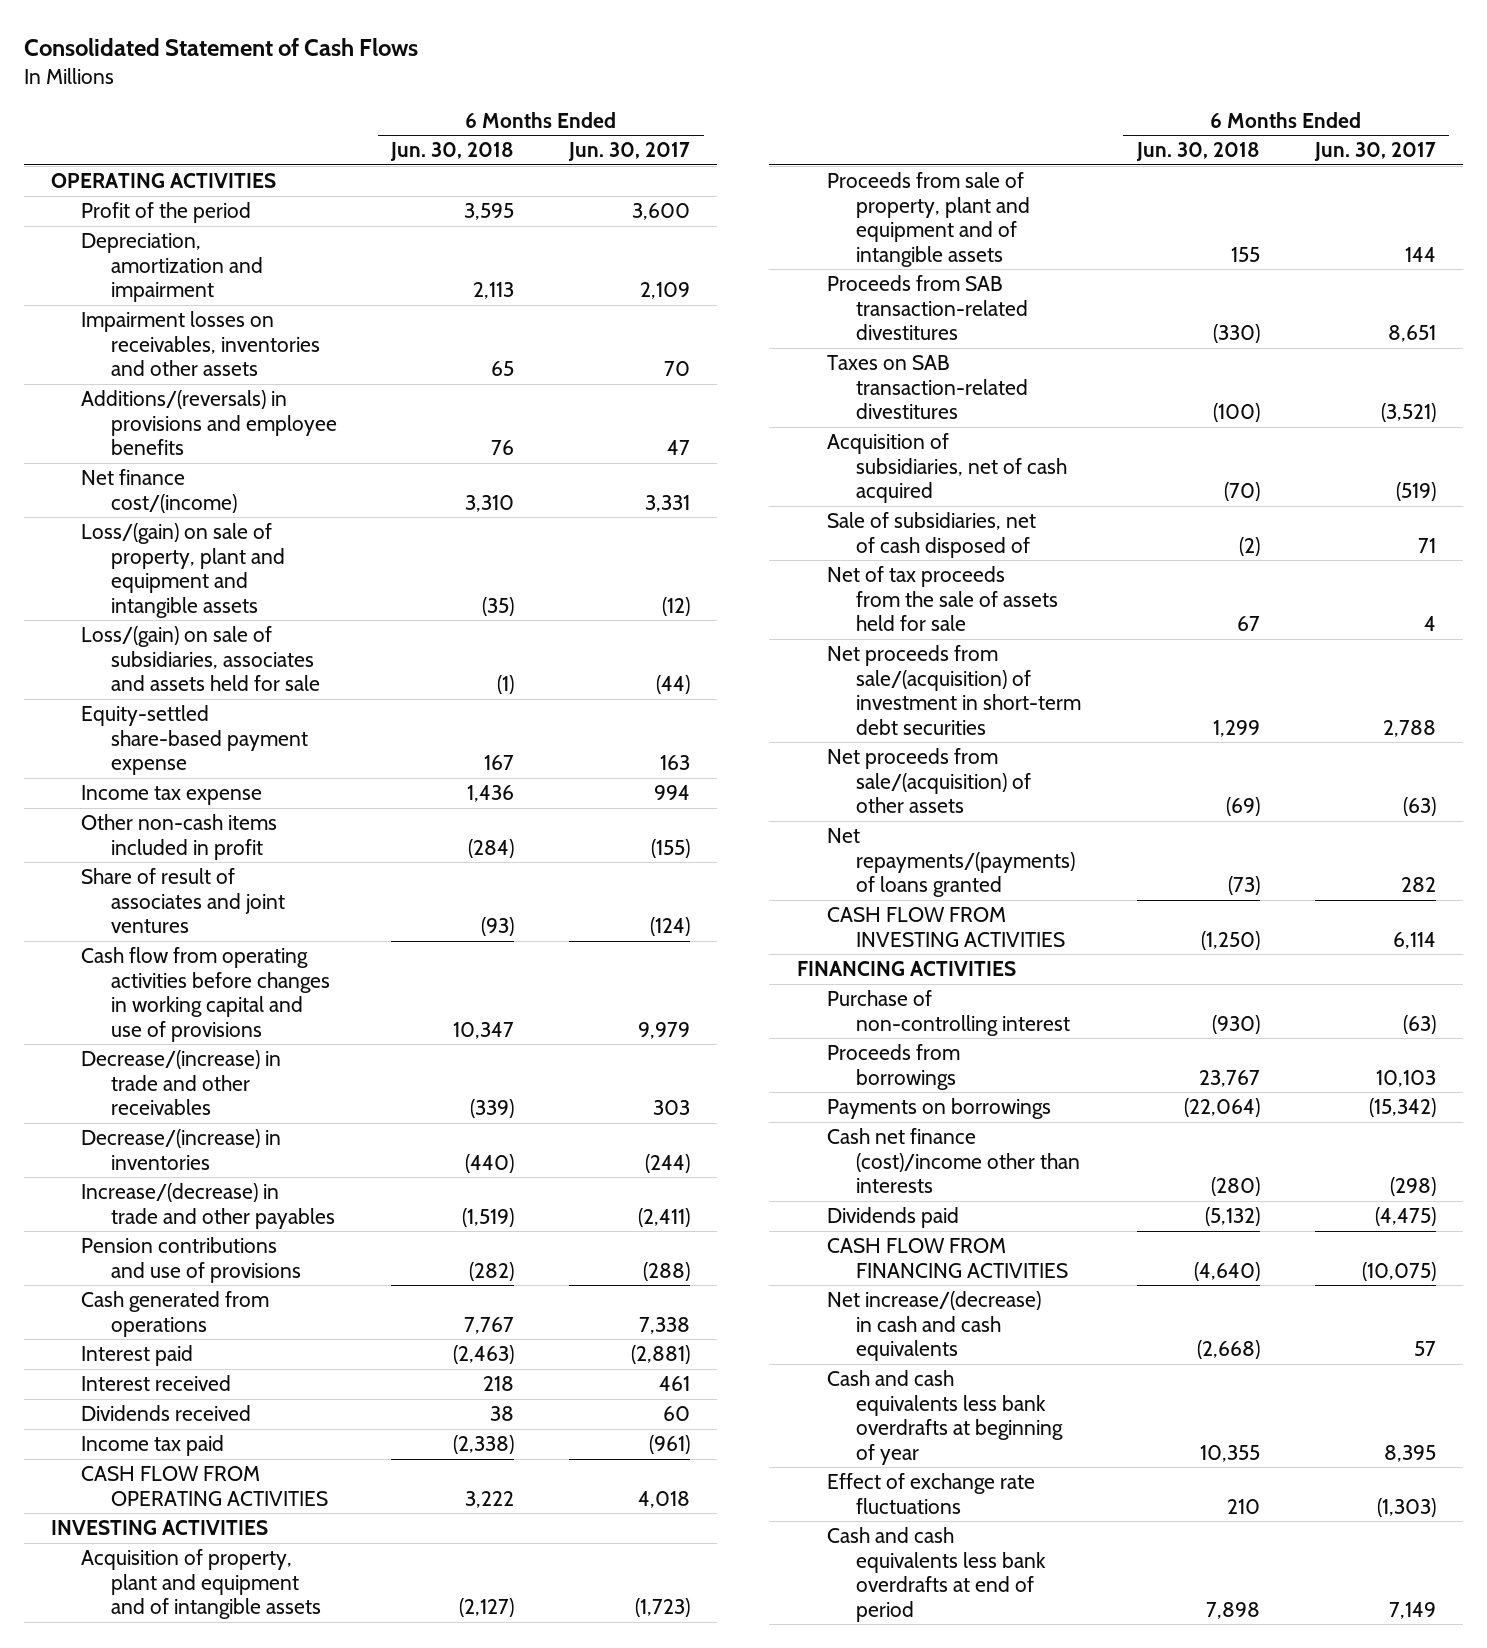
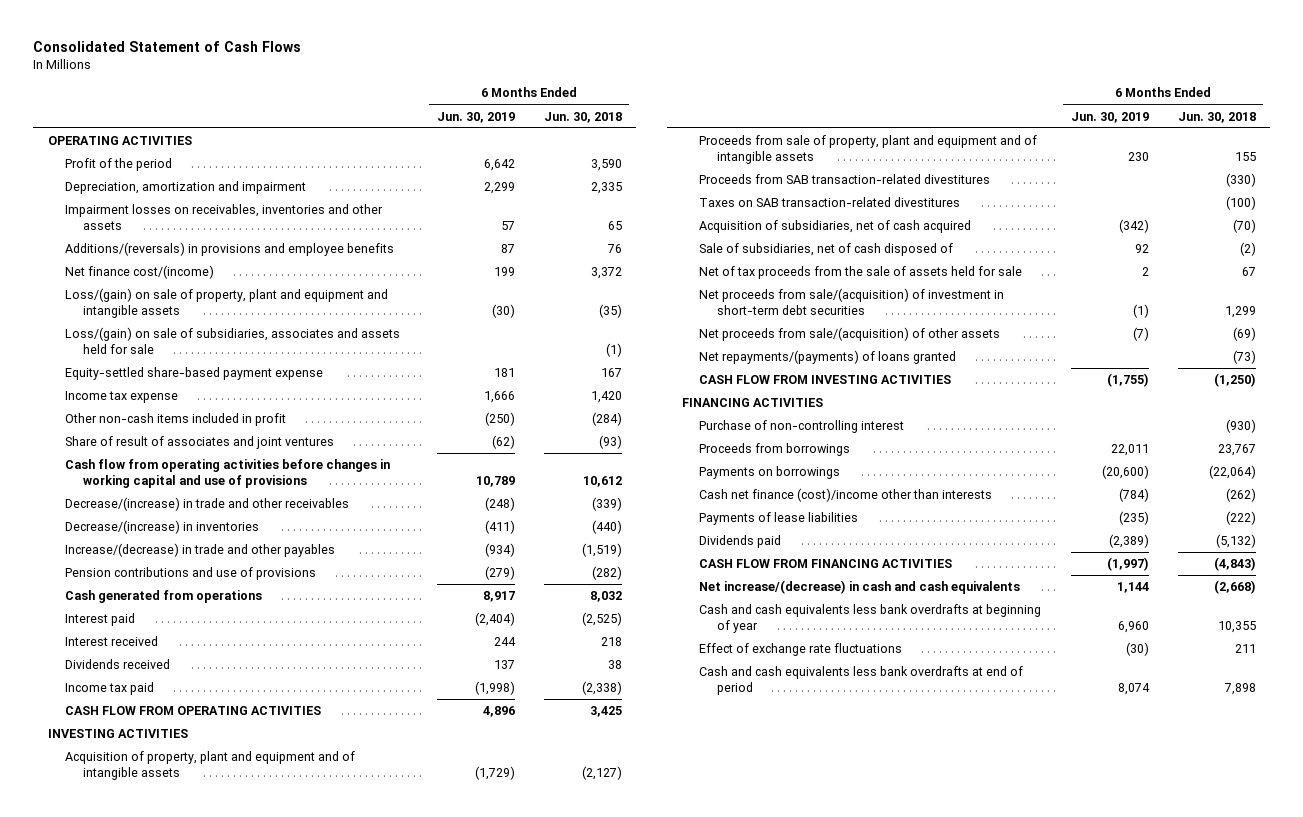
- | 6 Months Ended Jun. 30, 2018 | 6 Months Ended Jun. 30, 2017
+ | 6 Months Ended Jun. 30, 2019 | 6 Months Ended Jun. 30, 2018
- Profit of the period | 3,595 | 3,600
- Depreciation, amortization and impairment | 2,113 | 2,109
+ Profit of the period | 6,642 | 3,590
+ Depreciation, amortization and impairment | 2,299 | 2,335
- Net finance cost/(income) | 3,310 | 3,331
+ Net finance cost/(income) | 199 | 3,372
- Income tax expense | 1,436 | 994
+ Income tax expense | 1,666 | 1,420
- Cash flow from operating activities before changes in working capital and use of provisions | 10,347 | 9,979
+ Cash flow from operating activities before changes in working capital and use of provisions | 10,789 | 10,612
- Cash generated from operations | 7,767 | 7,338
- Interest paid | (2,463) | (2,881)
+ Cash generated from operations | 8,917 | 8,032
+ Interest paid | (2,404) | (2,525)
- CASH FLOW FROM OPERATING ACTIVITIES | 3,222 | 4,018
+ CASH FLOW FROM OPERATING ACTIVITIES | 4,896 | 3,425
- Cash net finance (cost)/income other than interests | (280) | (298)
+ Cash net finance (cost)/income other than interests | (784) | (262)
+ Payments of lease liabilities | (235) | (222)
- CASH FLOW FROM FINANCING ACTIVITIES | (4,640) | (10,075)
+ CASH FLOW FROM FINANCING ACTIVITIES | (1,997) | (4,843)
- Effect of exchange rate fluctuations | 210 | (1,303)
+ Effect of exchange rate fluctuations | (30) | 211

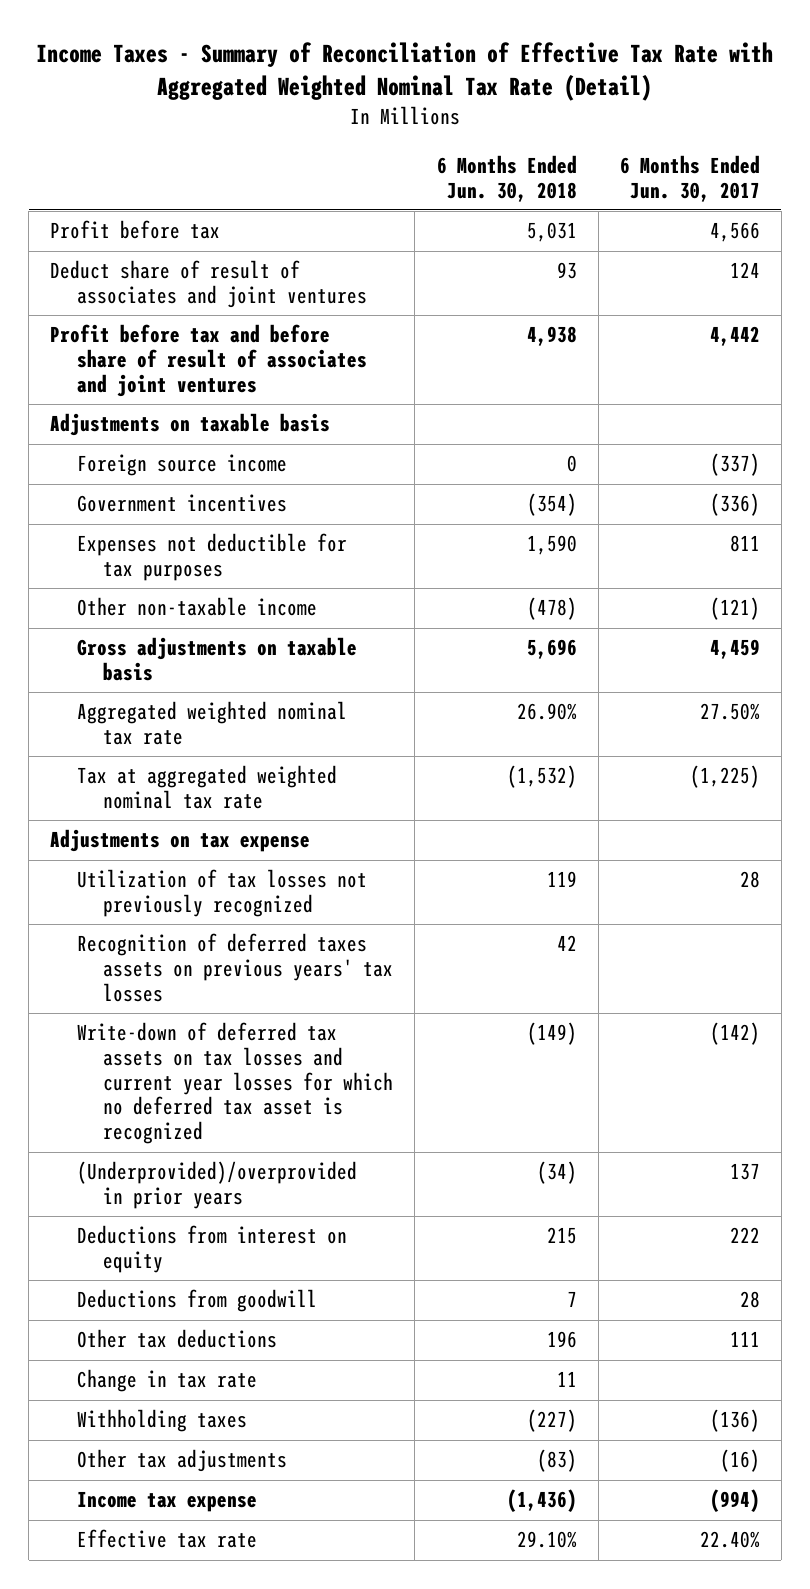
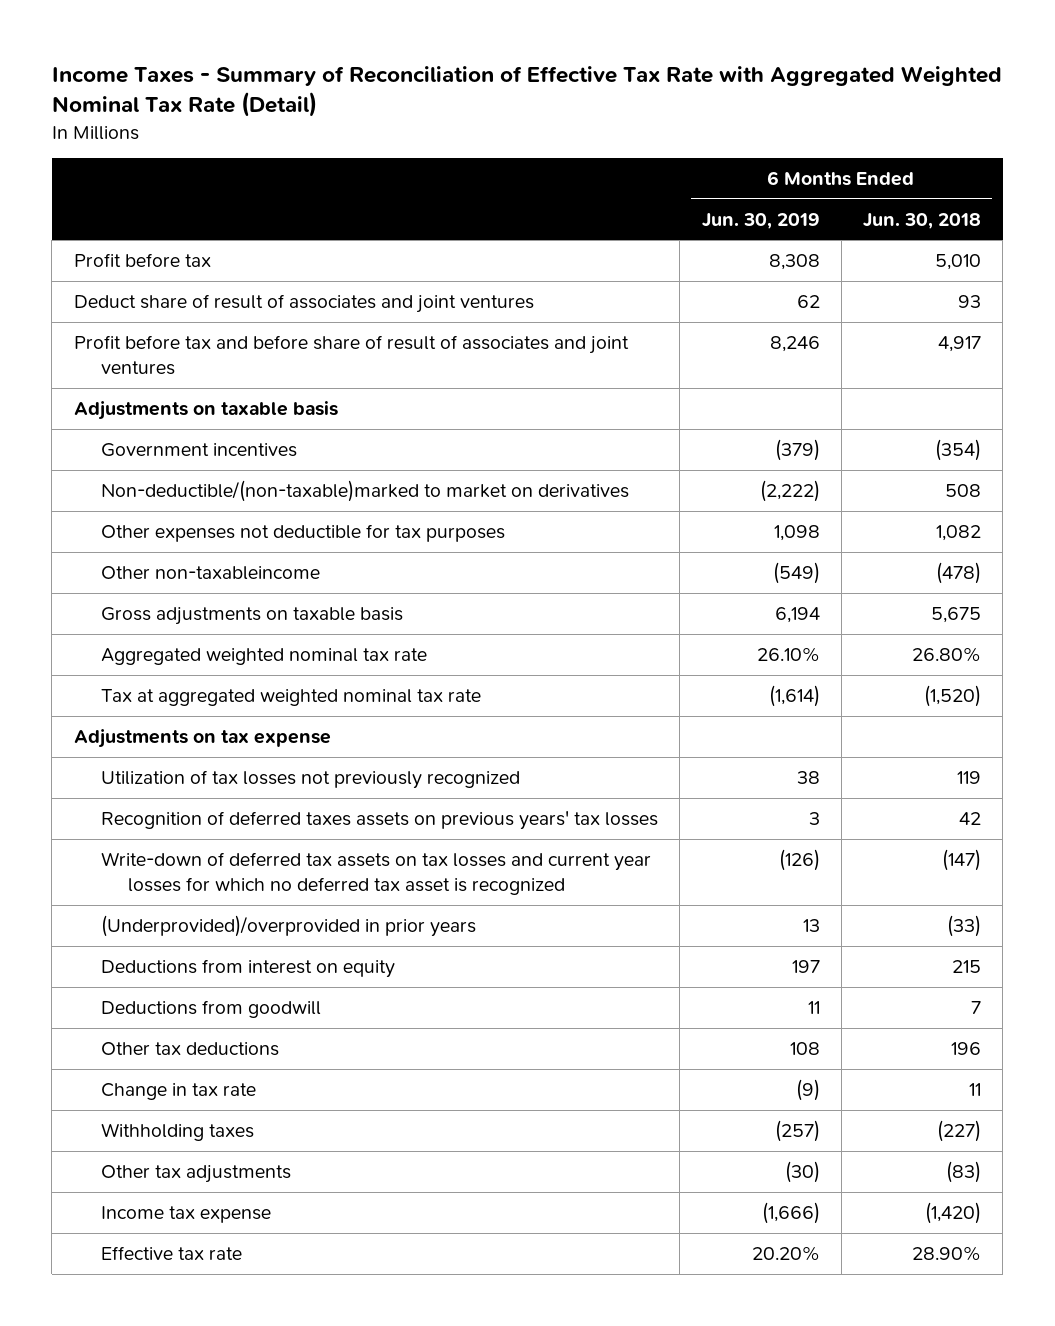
- | 6 Months Ended Jun. 30, 2018 | 6 Months Ended Jun. 30, 2017
+ | 6 Months Ended Jun. 30, 2019 | 6 Months Ended Jun. 30, 2018
- Profit before tax | 5,031 | 4,566
+ Profit before tax | 8,308 | 5,010
- Profit before tax and before share of result of associates and joint ventures | 4,938 | 4,442
+ Profit before tax and before share of result of associates and joint ventures | 8,246 | 4,917
- Foreign source income | 0 | (337)
- Expenses not deductible for tax purposes | 1,590 | 811
- Other non-taxable income | (478) | (121)
- Gross adjustments on taxable basis | 5,696 | 4,459
- Aggregated weighted nominal tax rate | 26.90% | 27.50%
- Tax at aggregated weighted nominal tax rate | (1,532) | (1,225)
+ Non-deductible/(non-taxable)marked to market on derivatives | (2,222) | 508
+ Other expenses not deductible for tax purposes | 1,098 | 1,082
+ Other non-taxableincome | (549) | (478)
+ Gross adjustments on taxable basis | 6,194 | 5,675
+ Aggregated weighted nominal tax rate | 26.10% | 26.80%
+ Tax at aggregated weighted nominal tax rate | (1,614) | (1,520)
- Write-down of deferred tax assets on tax losses and current year losses for which no deferred tax asset is recognized | (149) | (142)
- (Underprovided)/overprovided in prior years | (34) | 137
+ Write-down of deferred tax assets on tax losses and current year losses for which no deferred tax asset is recognized | (126) | (147)
+ (Underprovided)/overprovided in prior years | 13 | (33)
- Income tax expense | (1,436) | (994)
- Effective tax rate | 29.10% | 22.40%
+ Income tax expense | (1,666) | (1,420)
+ Effective tax rate | 20.20% | 28.90%

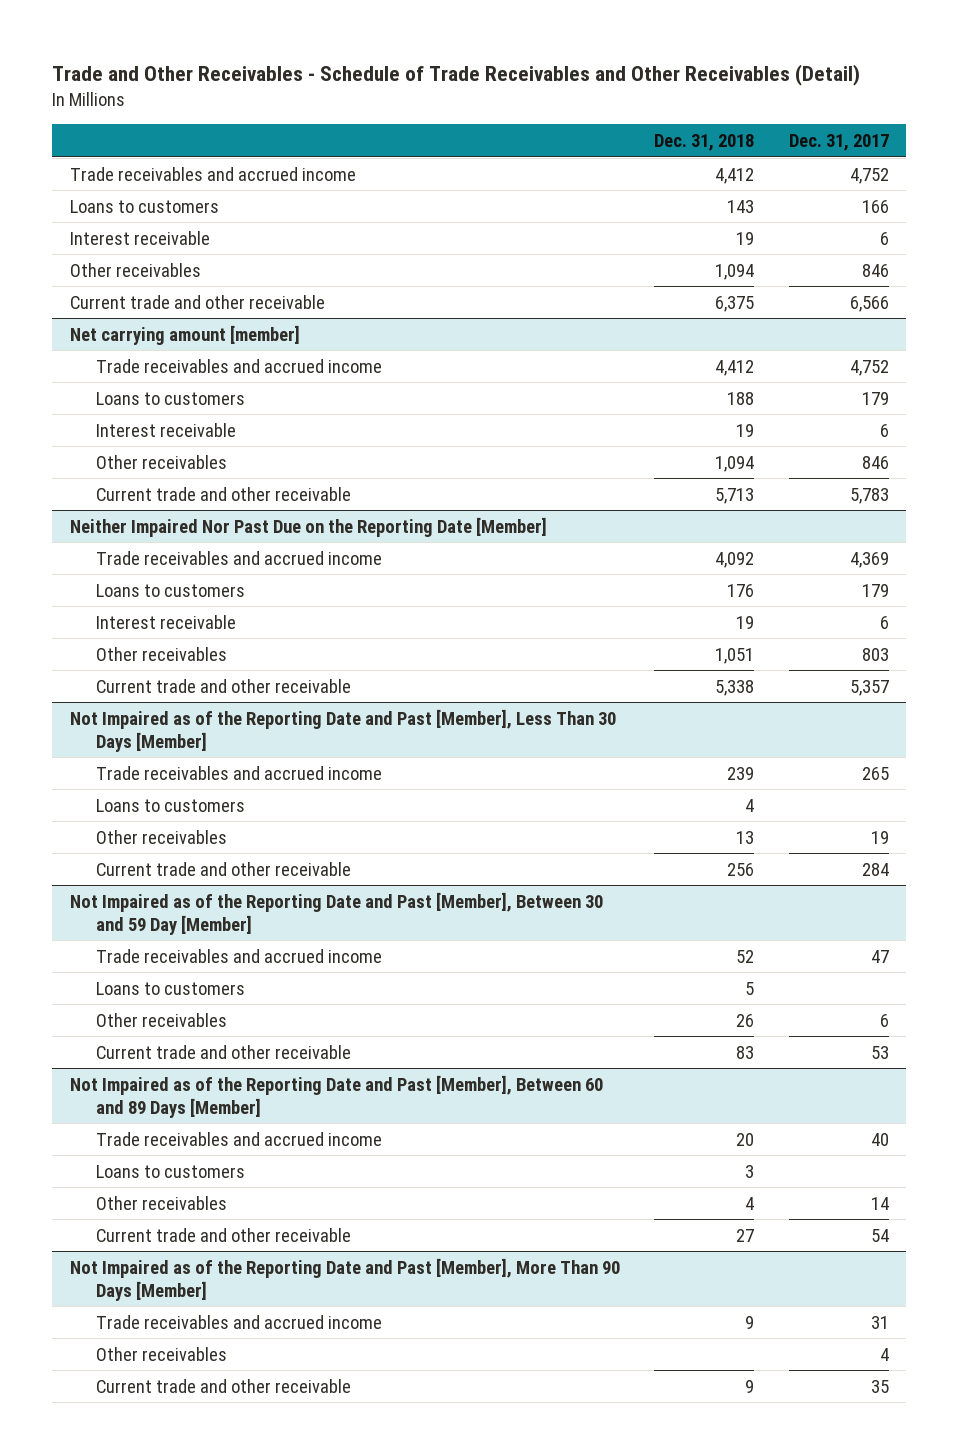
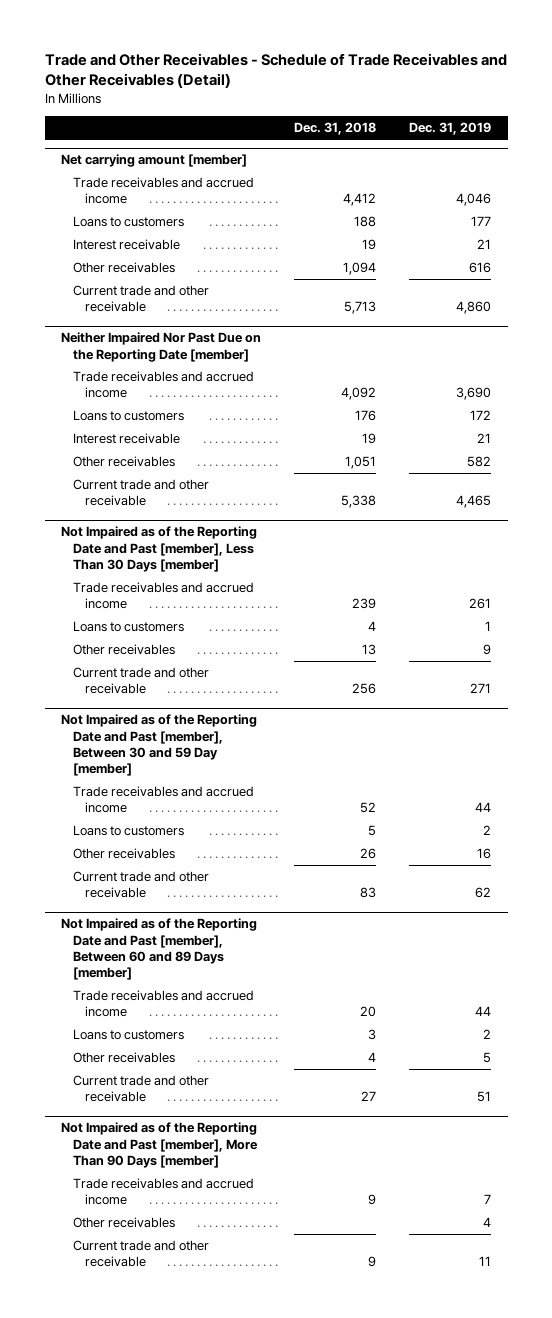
- | Dec. 31, 2018 | Dec. 31, 2017
+ | Dec. 31, 2018 | Dec. 31, 2019
- Trade receivables and accrued income | 4,412 | 4,752
- Loans to customers | 143 | 166
- Interest receivable | 19 | 6
- Other receivables | 1,094 | 846
- Current trade and other receivable | 6,375 | 6,566
- Neither Impaired Nor Past Due on the Reporting Date [Member]
+ Neither Impaired Nor Past Due on the Reporting Date [member]
- Not Impaired as of the Reporting Date and Past [Member], Less Than 30 Days [Member]
+ Not Impaired as of the Reporting Date and Past [member], Less Than 30 Days [member]
- Not Impaired as of the Reporting Date and Past [Member], Between 30 and 59 Day [Member]
+ Not Impaired as of the Reporting Date and Past [member], Between 30 and 59 Day [member]
- Not Impaired as of the Reporting Date and Past [Member], Between 60 and 89 Days [Member]
+ Not Impaired as of the Reporting Date and Past [member], Between 60 and 89 Days [member]
- Not Impaired as of the Reporting Date and Past [Member], More Than 90 Days [Member]
+ Not Impaired as of the Reporting Date and Past [member], More Than 90 Days [member]

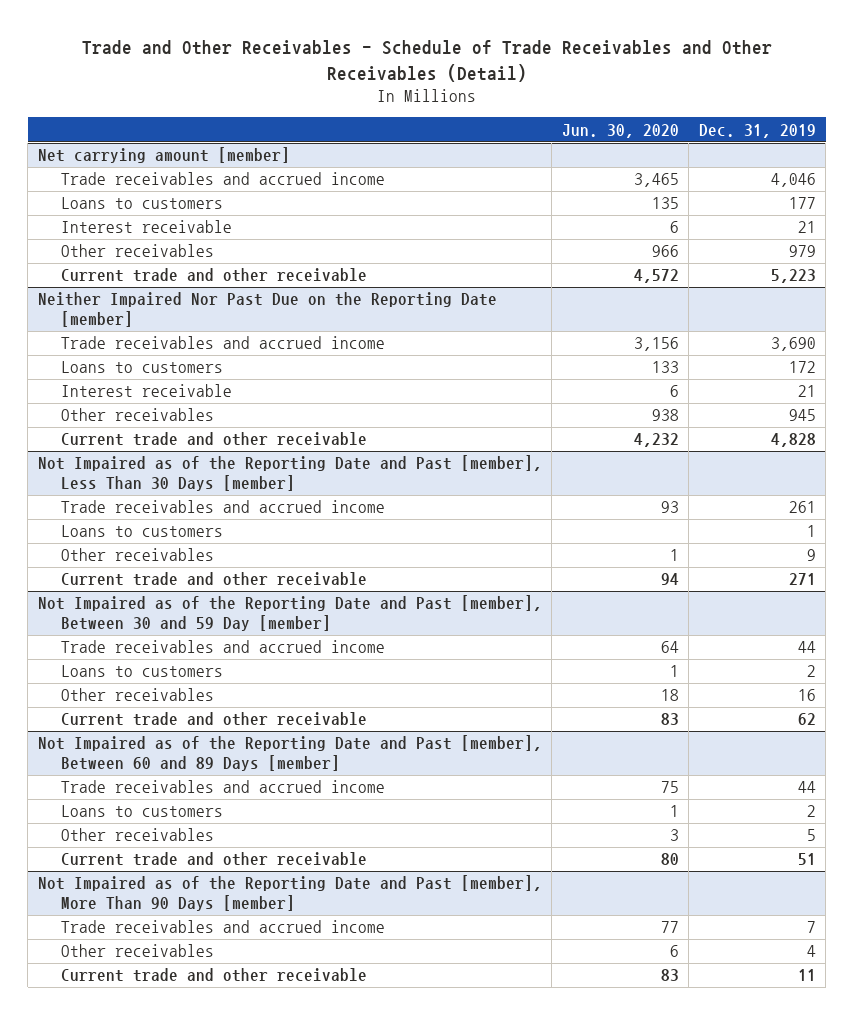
- | Dec. 31, 2018 | Dec. 31, 2019
+ | Jun. 30, 2020 | Dec. 31, 2019
@ Net carrying amount [member]
- Other receivables | 1,094 | 616
- Current trade and other receivable | 5,713 | 4,860
+ Other receivables | 966 | 979
+ Current trade and other receivable | 4,572 | 5,223
@ Neither Impaired Nor Past Due on the Reporting Date [member]
- Other receivables | 1,051 | 582
- Current trade and other receivable | 5,338 | 4,465
+ Other receivables | 938 | 945
+ Current trade and other receivable | 4,232 | 4,828

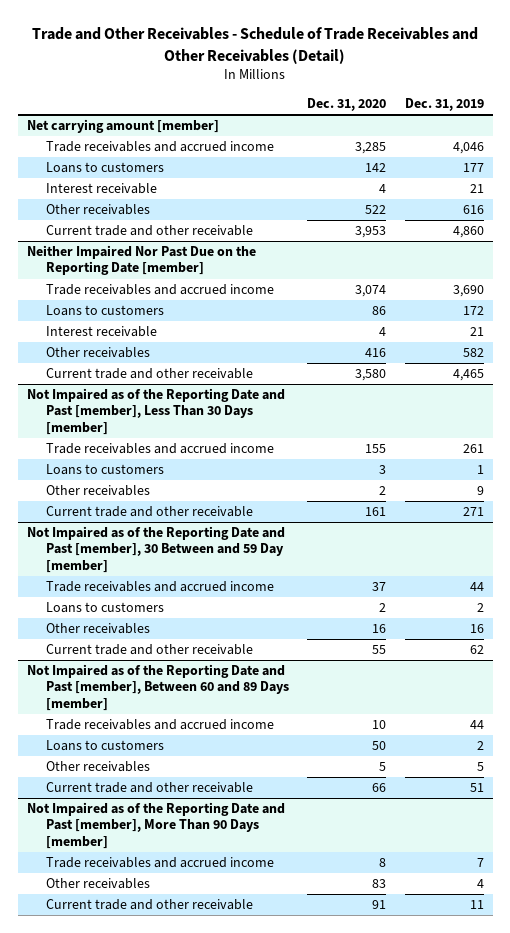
- | Jun. 30, 2020 | Dec. 31, 2019
+ | Dec. 31, 2020 | Dec. 31, 2019
@ Net carrying amount [member]
- Other receivables | 966 | 979
- Current trade and other receivable | 4,572 | 5,223
+ Other receivables | 522 | 616
+ Current trade and other receivable | 3,953 | 4,860
@ Neither Impaired Nor Past Due on the Reporting Date [member]
- Other receivables | 938 | 945
- Current trade and other receivable | 4,232 | 4,828
+ Other receivables | 416 | 582
+ Current trade and other receivable | 3,580 | 4,465
- Not Impaired as of the Reporting Date and Past [member], Between 30 and 59 Day [member]
+ Not Impaired as of the Reporting Date and Past [member], 30 Between and 59 Day [member]

